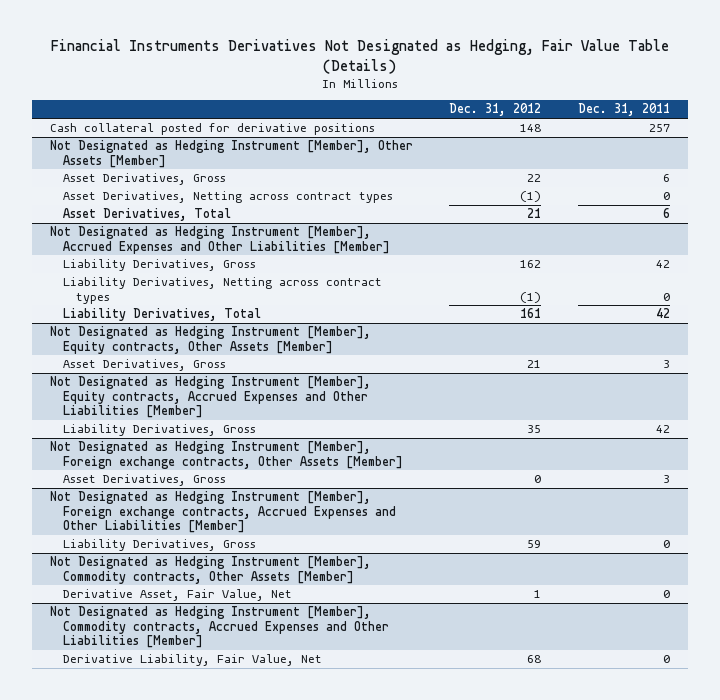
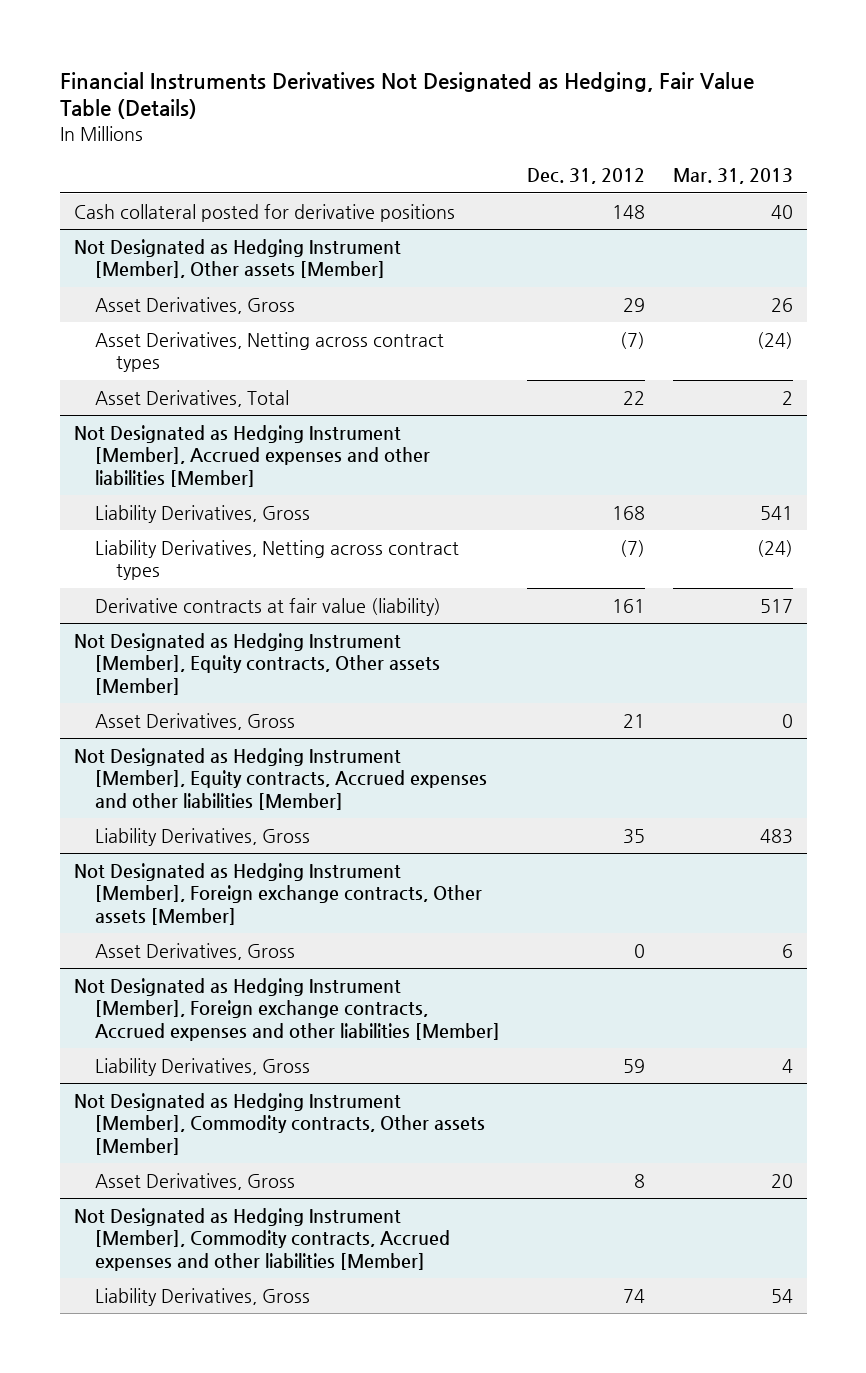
- | Dec. 31, 2012 | Dec. 31, 2011
+ | Dec. 31, 2012 | Mar. 31, 2013
- Not Designated as Hedging Instrument [Member], Other Assets [Member]
- Asset Derivatives, Gross | 22 | 6
- Asset Derivatives, Netting across contract types | (1) | 0
- Asset Derivatives, Total | 21 | 6
- Not Designated as Hedging Instrument [Member], Accrued Expenses and Other Liabilities [Member]
- Liability Derivatives, Gross | 162 | 42
- Liability Derivatives, Netting across contract types | (1) | 0
- Liability Derivatives, Total | 161 | 42
- Not Designated as Hedging Instrument [Member], Equity contracts, Other Assets [Member]
+ Not Designated as Hedging Instrument [Member], Other assets [Member]
+ Asset Derivatives, Gross | 29 | 26
+ Asset Derivatives, Netting across contract types | (7) | (24)
+ Asset Derivatives, Total | 22 | 2
+ Not Designated as Hedging Instrument [Member], Accrued expenses and other liabilities [Member]
+ Liability Derivatives, Gross | 168 | 541
+ Liability Derivatives, Netting across contract types | (7) | (24)
+ Derivative contracts at fair value (liability) | 161 | 517
+ Not Designated as Hedging Instrument [Member], Equity contracts, Other assets [Member]
- Not Designated as Hedging Instrument [Member], Equity contracts, Accrued Expenses and Other Liabilities [Member]
+ Not Designated as Hedging Instrument [Member], Equity contracts, Accrued expenses and other liabilities [Member]
- Not Designated as Hedging Instrument [Member], Foreign exchange contracts, Other Assets [Member]
+ Not Designated as Hedging Instrument [Member], Foreign exchange contracts, Other assets [Member]
- Not Designated as Hedging Instrument [Member], Foreign exchange contracts, Accrued Expenses and Other Liabilities [Member]
+ Not Designated as Hedging Instrument [Member], Foreign exchange contracts, Accrued expenses and other liabilities [Member]
- Not Designated as Hedging Instrument [Member], Commodity contracts, Other Assets [Member]
- Derivative Asset, Fair Value, Net | 1 | 0
- Not Designated as Hedging Instrument [Member], Commodity contracts, Accrued Expenses and Other Liabilities [Member]
- Derivative Liability, Fair Value, Net | 68 | 0
+ Not Designated as Hedging Instrument [Member], Commodity contracts, Other assets [Member]
+ Asset Derivatives, Gross | 8 | 20
+ Not Designated as Hedging Instrument [Member], Commodity contracts, Accrued expenses and other liabilities [Member]
+ Liability Derivatives, Gross | 74 | 54

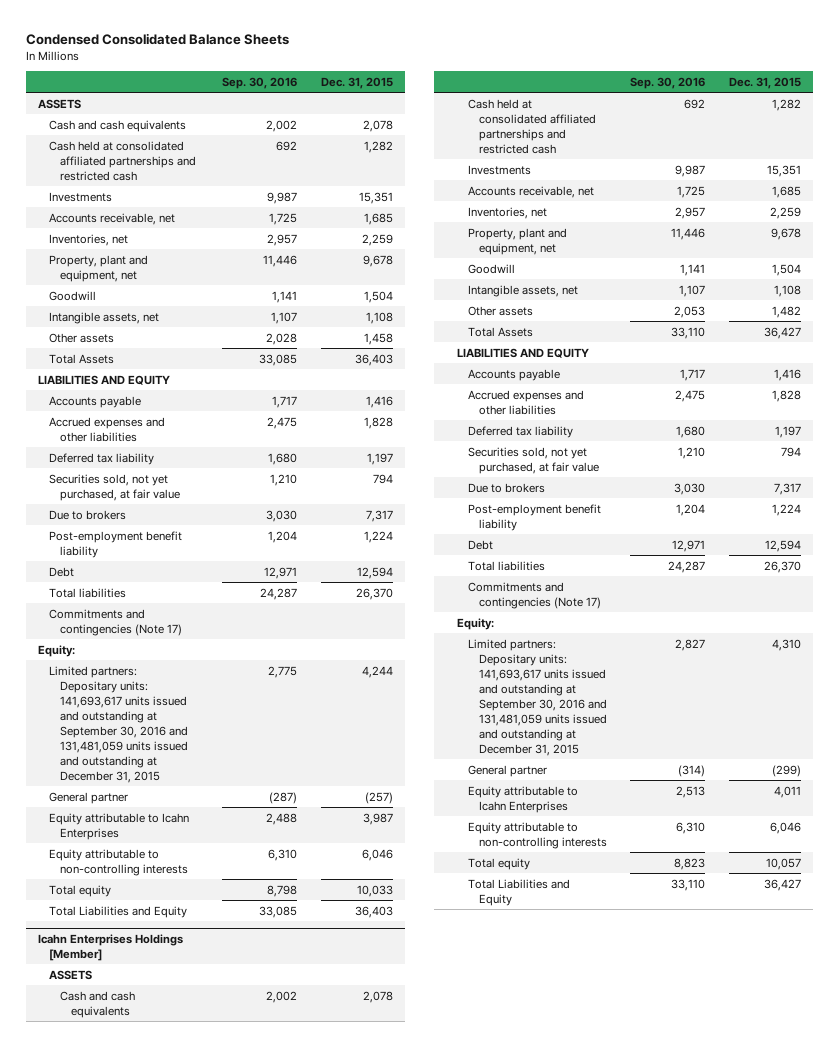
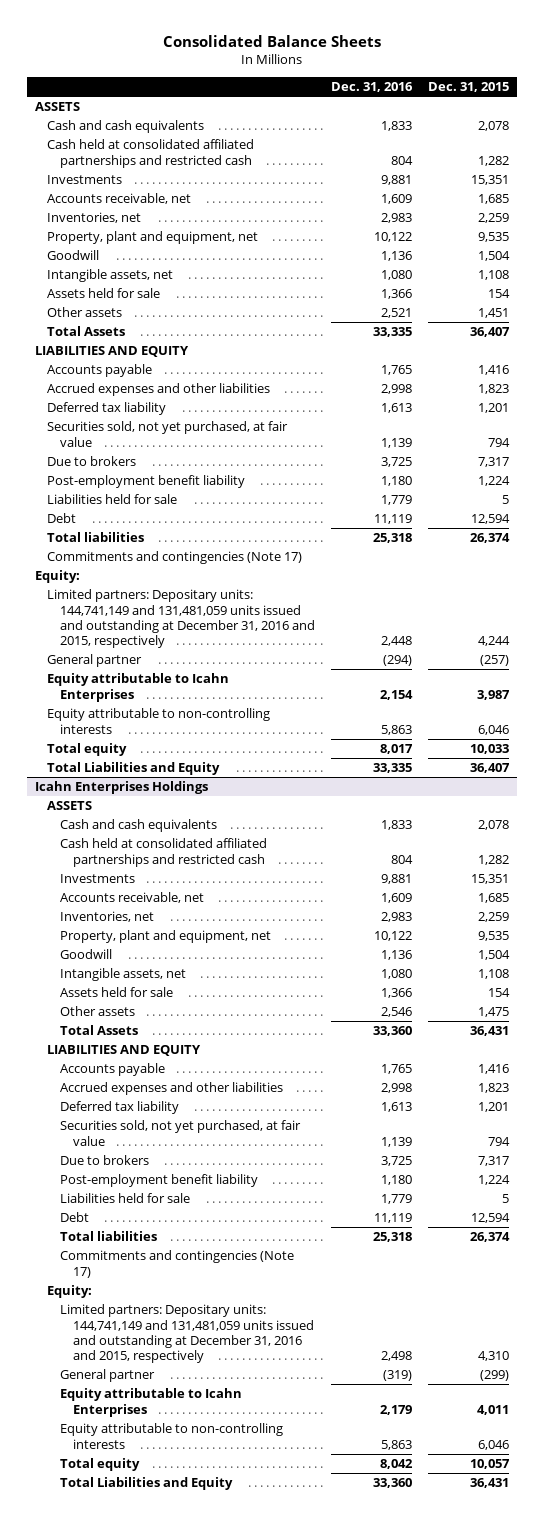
- Condensed Consolidated Balance Sheets
+ Consolidated Balance Sheets
- | Sep. 30, 2016 | Dec. 31, 2015
+ | Dec. 31, 2016 | Dec. 31, 2015
- Property, plant and equipment, net | 11,446 | 9,678
+ Property, plant and equipment, net | 10,122 | 9,535
- Other assets | 2,028 | 1,458
- Total Assets | 33,085 | 36,403
+ Assets held for sale | 1,366 | 154
+ Other assets | 2,521 | 1,451
+ Total Assets | 33,335 | 36,407
- Accrued expenses and other liabilities | 2,475 | 1,828
- Deferred tax liability | 1,680 | 1,197
+ Accrued expenses and other liabilities | 2,998 | 1,823
+ Deferred tax liability | 1,613 | 1,201
+ Liabilities held for sale | 1,779 | 5
- Total liabilities | 24,287 | 26,370
+ Total liabilities | 25,318 | 26,374
- Limited partners: Depositary units: 141,693,617 units issued and outstanding at September 30, 2016 and 131,481,059 units issued and outstanding at December 31, 2015 | 2,775 | 4,244
+ Limited partners: Depositary units: 144,741,149 and 131,481,059 units issued and outstanding at December 31, 2016 and 2015, respectively | 2,448 | 4,244
- Total Liabilities and Equity | 33,085 | 36,403
- Icahn Enterprises Holdings [Member]
+ Total Liabilities and Equity | 33,335 | 36,407
+ Icahn Enterprises Holdings
- Property, plant and equipment, net | 11,446 | 9,678
+ Property, plant and equipment, net | 10,122 | 9,535
- Other assets | 2,053 | 1,482
- Total Assets | 33,110 | 36,427
+ Assets held for sale | 1,366 | 154
+ Other assets | 2,546 | 1,475
+ Total Assets | 33,360 | 36,431
- Accrued expenses and other liabilities | 2,475 | 1,828
- Deferred tax liability | 1,680 | 1,197
+ Accrued expenses and other liabilities | 2,998 | 1,823
+ Deferred tax liability | 1,613 | 1,201
+ Liabilities held for sale | 1,779 | 5
- Total liabilities | 24,287 | 26,370
+ Total liabilities | 25,318 | 26,374
- Limited partners: Depositary units: 141,693,617 units issued and outstanding at September 30, 2016 and 131,481,059 units issued and outstanding at December 31, 2015 | 2,827 | 4,310
+ Limited partners: Depositary units: 144,741,149 and 131,481,059 units issued and outstanding at December 31, 2016 and 2015, respectively | 2,498 | 4,310
- Total Liabilities and Equity | 33,110 | 36,427
+ Total Liabilities and Equity | 33,360 | 36,431

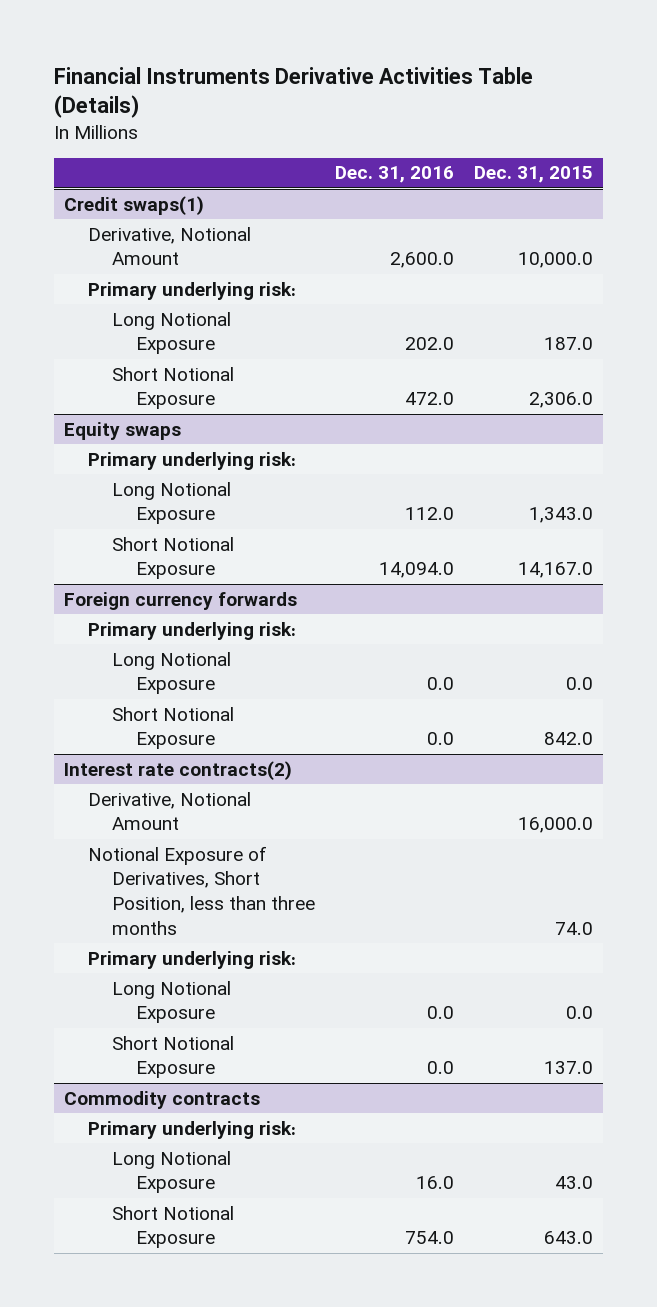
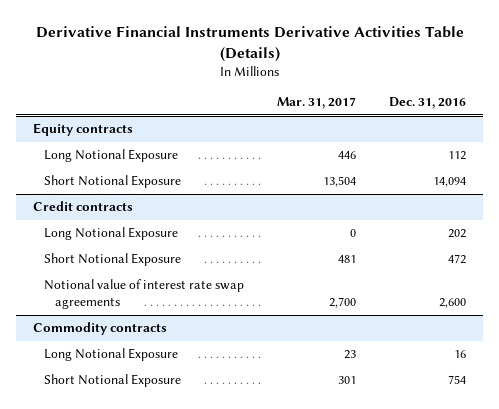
- Financial Instruments Derivative Activities Table (Details)
+ Derivative Financial Instruments Derivative Activities Table (Details)
- | Dec. 31, 2016 | Dec. 31, 2015
+ | Mar. 31, 2017 | Dec. 31, 2016
- Credit swaps(1)
- Derivative, Notional Amount | 2,600.0 | 10,000.0
- Primary underlying risk:
- Long Notional Exposure | 202.0 | 187.0
- Short Notional Exposure | 472.0 | 2,306.0
- Equity swaps
- Primary underlying risk:
- Long Notional Exposure | 112.0 | 1,343.0
- Short Notional Exposure | 14,094.0 | 14,167.0
- Foreign currency forwards
- Primary underlying risk:
- Long Notional Exposure | 0.0 | 0.0
- Short Notional Exposure | 0.0 | 842.0
- Interest rate contracts(2)
- Derivative, Notional Amount | | 16,000.0
- Notional Exposure of Derivatives, Short Position, less than three months | | 74.0
- Primary underlying risk:
- Long Notional Exposure | 0.0 | 0.0
- Short Notional Exposure | 0.0 | 137.0
+ Equity contracts
+ Long Notional Exposure | 446 | 112
+ Short Notional Exposure | 13,504 | 14,094
+ Credit contracts
+ Long Notional Exposure | 0 | 202
+ Short Notional Exposure | 481 | 472
+ Notional value of interest rate swap agreements | 2,700 | 2,600
@ Commodity contracts
- Primary underlying risk:
- Long Notional Exposure | 16.0 | 43.0
- Short Notional Exposure | 754.0 | 643.0
+ Long Notional Exposure | 23 | 16
+ Short Notional Exposure | 301 | 754

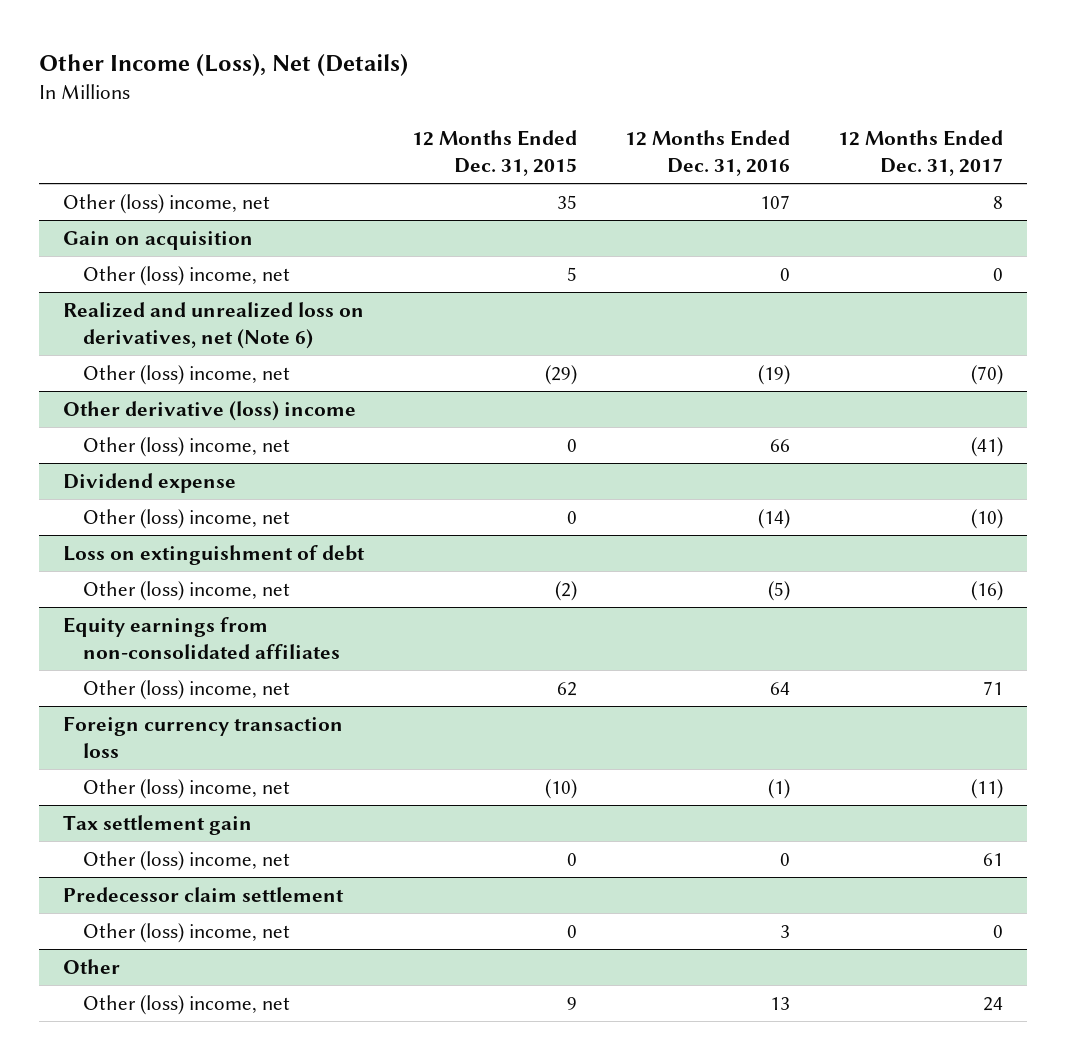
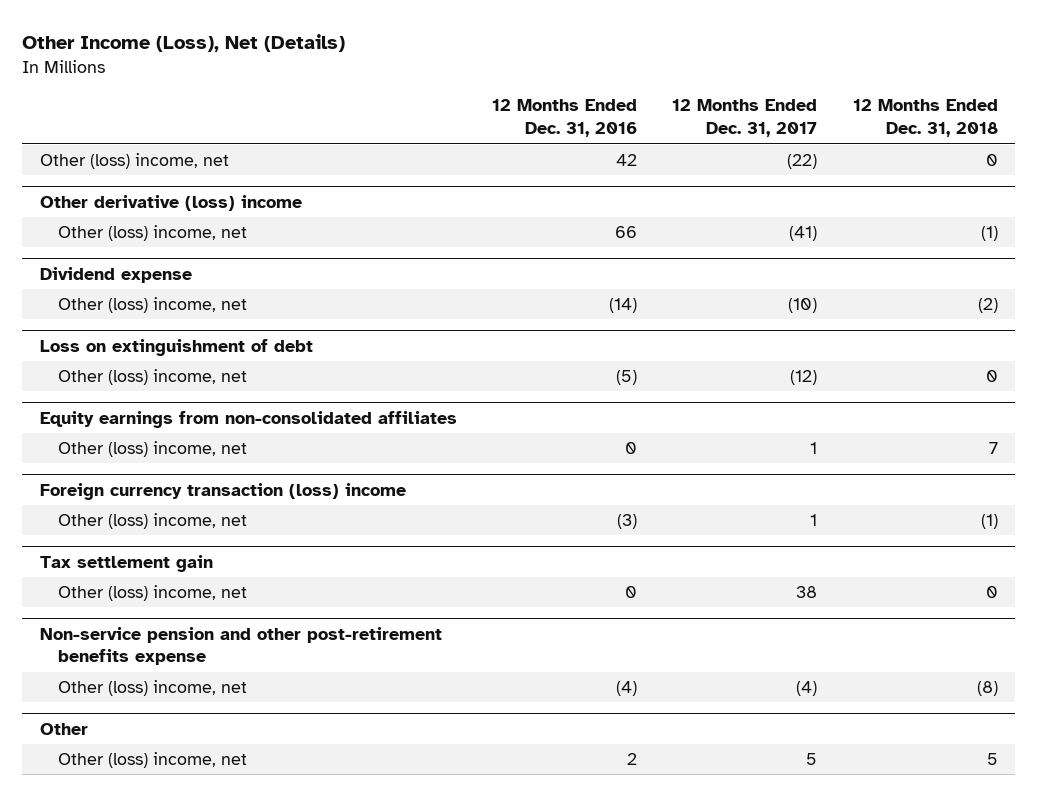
- | 12 Months Ended Dec. 31, 2015 | 12 Months Ended Dec. 31, 2016 | 12 Months Ended Dec. 31, 2017
+ | 12 Months Ended Dec. 31, 2016 | 12 Months Ended Dec. 31, 2017 | 12 Months Ended Dec. 31, 2018
- Other (loss) income, net | 35 | 107 | 8
- Gain on acquisition
- Other (loss) income, net | 5 | 0 | 0
- Realized and unrealized loss on derivatives, net (Note 6)
- Other (loss) income, net | (29) | (19) | (70)
+ Other (loss) income, net | 42 | (22) | 0
@ Loss on extinguishment of debt
- Other (loss) income, net | (2) | (5) | (16)
+ Other (loss) income, net | (5) | (12) | 0
@ Equity earnings from non-consolidated affiliates
- Other (loss) income, net | 62 | 64 | 71
- Foreign currency transaction loss
- Other (loss) income, net | (10) | (1) | (11)
@ Equity earnings from non-consolidated affiliates
+ Other (loss) income, net | 0 | 1 | 7
+ Foreign currency transaction (loss) income
+ Other (loss) income, net | (3) | 1 | (1)
@ Tax settlement gain
- Other (loss) income, net | 0 | 0 | 61
- Predecessor claim settlement
- Other (loss) income, net | 0 | 3 | 0
@ Tax settlement gain
+ Other (loss) income, net | 0 | 38 | 0
+ Non-service pension and other post-retirement benefits expense
+ Other (loss) income, net | (4) | (4) | (8)
@ Other
- Other (loss) income, net | 9 | 13 | 24
+ Other (loss) income, net | 2 | 5 | 5

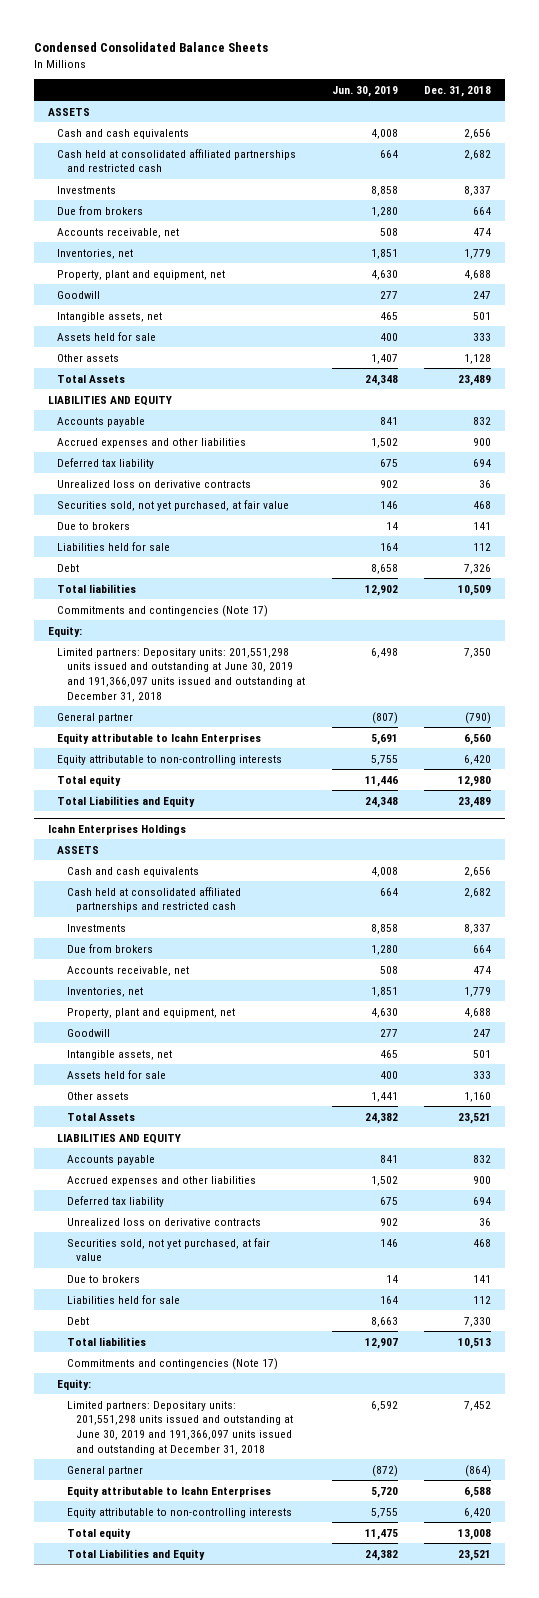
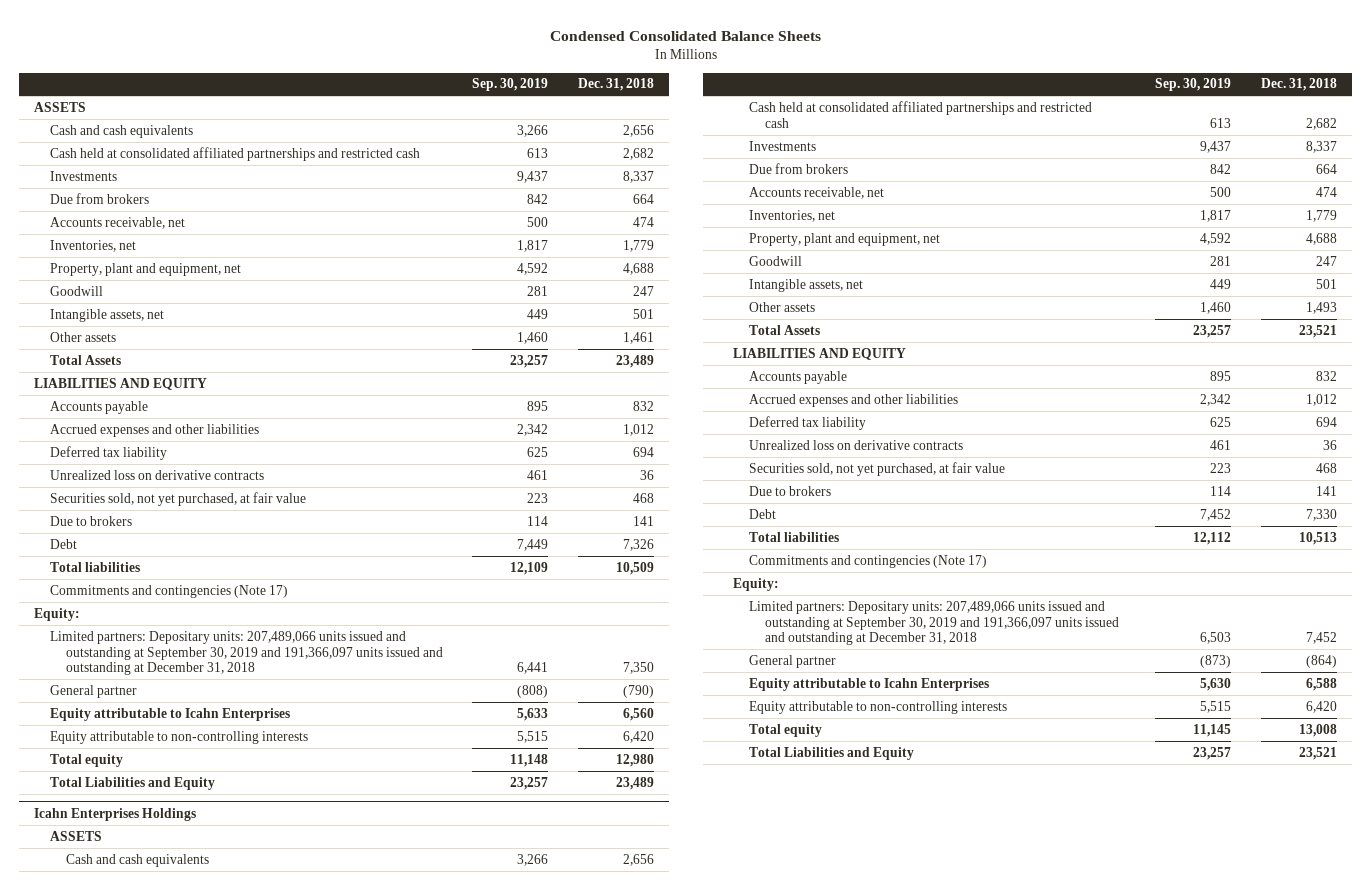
- | Jun. 30, 2019 | Dec. 31, 2018
+ | Sep. 30, 2019 | Dec. 31, 2018
- Assets held for sale | 400 | 333
- Other assets | 1,407 | 1,128
+ Other assets | 1,460 | 1,461
- Accrued expenses and other liabilities | 1,502 | 900
+ Accrued expenses and other liabilities | 2,342 | 1,012
- Liabilities held for sale | 164 | 112
- Limited partners: Depositary units: 201,551,298 units issued and outstanding at June 30, 2019 and 191,366,097 units issued and outstanding at December 31, 2018 | 6,498 | 7,350
+ Limited partners: Depositary units: 207,489,066 units issued and outstanding at September 30, 2019 and 191,366,097 units issued and outstanding at December 31, 2018 | 6,441 | 7,350
@ Icahn Enterprises Holdings
- Assets held for sale | 400 | 333
- Other assets | 1,441 | 1,160
+ Other assets | 1,460 | 1,493
- Accrued expenses and other liabilities | 1,502 | 900
+ Accrued expenses and other liabilities | 2,342 | 1,012
- Liabilities held for sale | 164 | 112
- Limited partners: Depositary units: 201,551,298 units issued and outstanding at June 30, 2019 and 191,366,097 units issued and outstanding at December 31, 2018 | 6,592 | 7,452
+ Limited partners: Depositary units: 207,489,066 units issued and outstanding at September 30, 2019 and 191,366,097 units issued and outstanding at December 31, 2018 | 6,503 | 7,452

